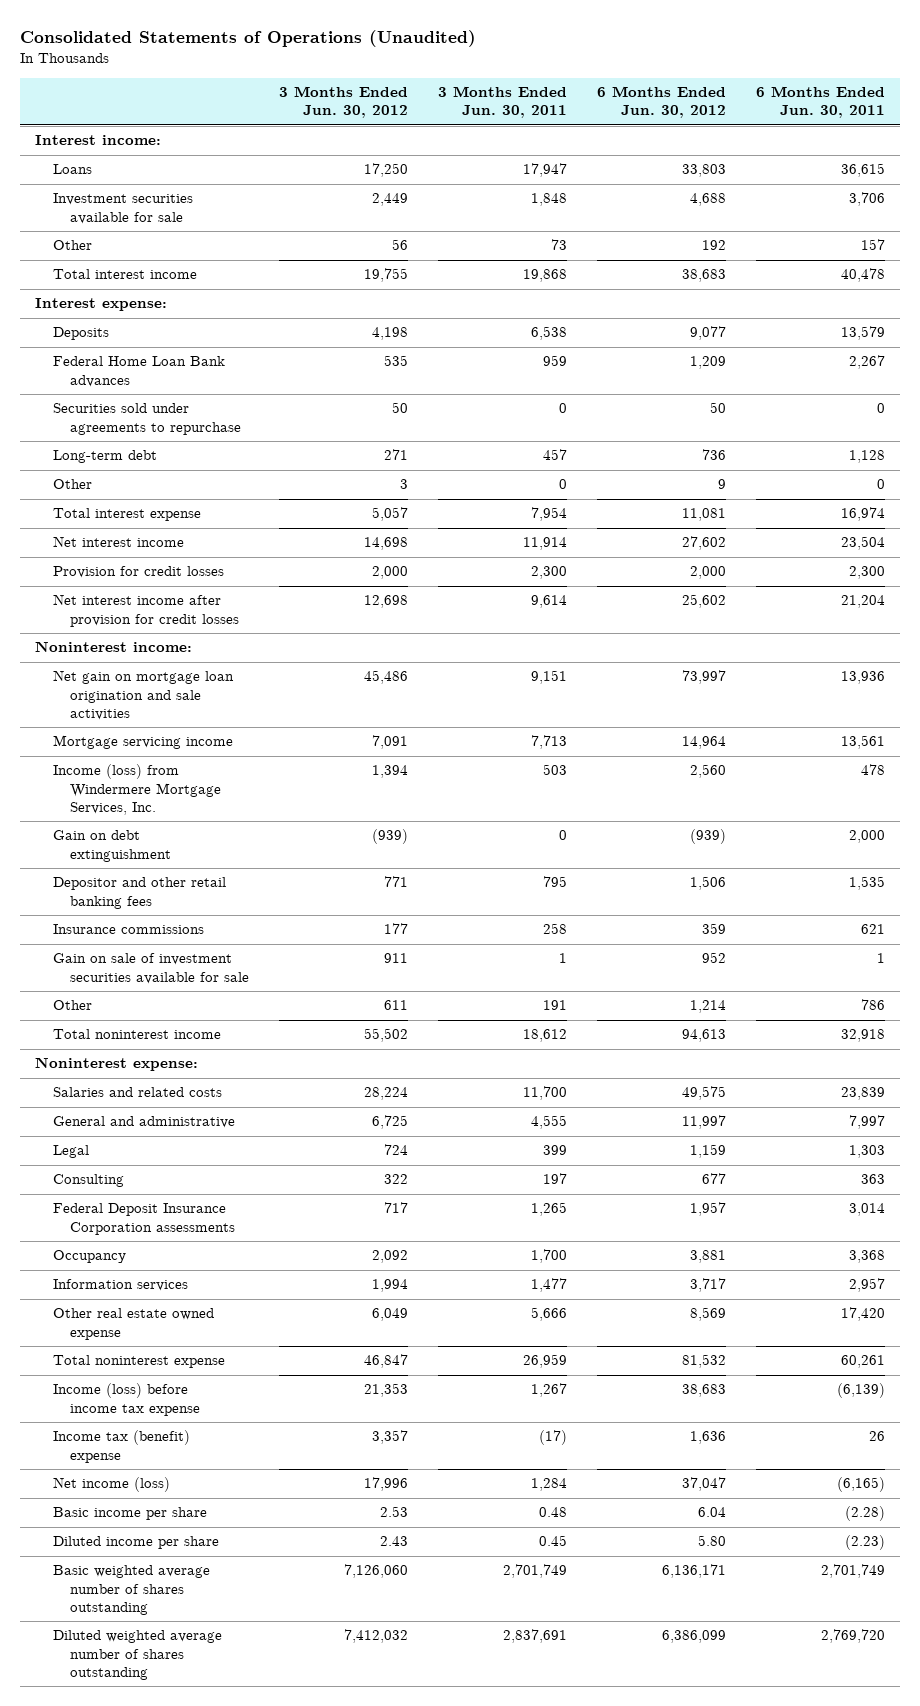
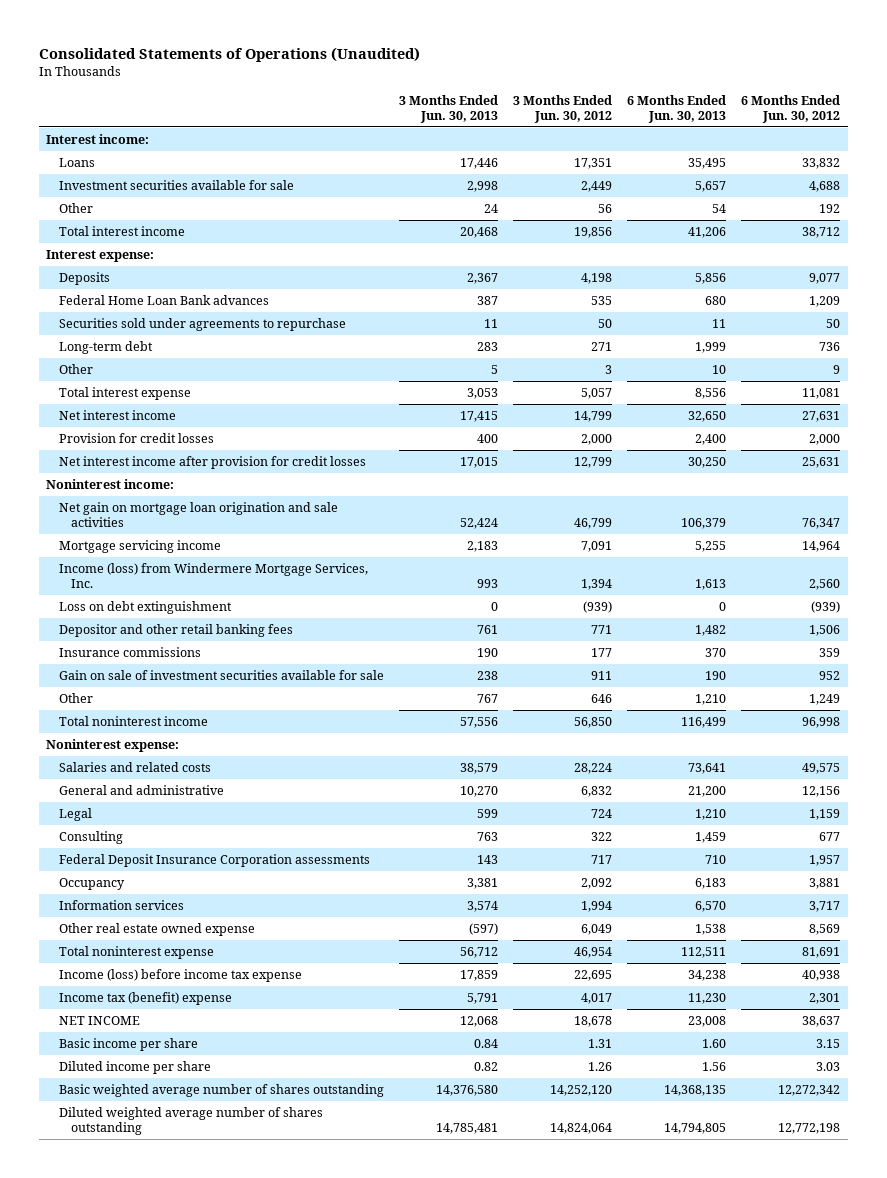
- | 3 Months Ended Jun. 30, 2012 | 3 Months Ended Jun. 30, 2011 | 6 Months Ended Jun. 30, 2012 | 6 Months Ended Jun. 30, 2011
+ | 3 Months Ended Jun. 30, 2013 | 3 Months Ended Jun. 30, 2012 | 6 Months Ended Jun. 30, 2013 | 6 Months Ended Jun. 30, 2012
- Loans | 17,250 | 17,947 | 33,803 | 36,615
+ Loans | 17,446 | 17,351 | 35,495 | 33,832
- Total interest income | 19,755 | 19,868 | 38,683 | 40,478
+ Total interest income | 20,468 | 19,856 | 41,206 | 38,712
- Net interest income | 14,698 | 11,914 | 27,602 | 23,504
+ Net interest income | 17,415 | 14,799 | 32,650 | 27,631
- Net interest income after provision for credit losses | 12,698 | 9,614 | 25,602 | 21,204
+ Net interest income after provision for credit losses | 17,015 | 12,799 | 30,250 | 25,631
- Net gain on mortgage loan origination and sale activities | 45,486 | 9,151 | 73,997 | 13,936
+ Net gain on mortgage loan origination and sale activities | 52,424 | 46,799 | 106,379 | 76,347
- Gain on debt extinguishment | (939) | 0 | (939) | 2,000
+ Loss on debt extinguishment | 0 | (939) | 0 | (939)
- Other | 611 | 191 | 1,214 | 786
- Total noninterest income | 55,502 | 18,612 | 94,613 | 32,918
+ Other | 767 | 646 | 1,210 | 1,249
+ Total noninterest income | 57,556 | 56,850 | 116,499 | 96,998
- General and administrative | 6,725 | 4,555 | 11,997 | 7,997
+ General and administrative | 10,270 | 6,832 | 21,200 | 12,156
- Total noninterest expense | 46,847 | 26,959 | 81,532 | 60,261
- Income (loss) before income tax expense | 21,353 | 1,267 | 38,683 | (6,139)
- Income tax (benefit) expense | 3,357 | (17) | 1,636 | 26
- Net income (loss) | 17,996 | 1,284 | 37,047 | (6,165)
- Basic income per share | 2.53 | 0.48 | 6.04 | (2.28)
- Diluted income per share | 2.43 | 0.45 | 5.80 | (2.23)
- Basic weighted average number of shares outstanding | 7,126,060 | 2,701,749 | 6,136,171 | 2,701,749
- Diluted weighted average number of shares outstanding | 7,412,032 | 2,837,691 | 6,386,099 | 2,769,720
+ Total noninterest expense | 56,712 | 46,954 | 112,511 | 81,691
+ Income (loss) before income tax expense | 17,859 | 22,695 | 34,238 | 40,938
+ Income tax (benefit) expense | 5,791 | 4,017 | 11,230 | 2,301
+ NET INCOME | 12,068 | 18,678 | 23,008 | 38,637
+ Basic income per share | 0.84 | 1.31 | 1.60 | 3.15
+ Diluted income per share | 0.82 | 1.26 | 1.56 | 3.03
+ Basic weighted average number of shares outstanding | 14,376,580 | 14,252,120 | 14,368,135 | 12,272,342
+ Diluted weighted average number of shares outstanding | 14,785,481 | 14,824,064 | 14,794,805 | 12,772,198

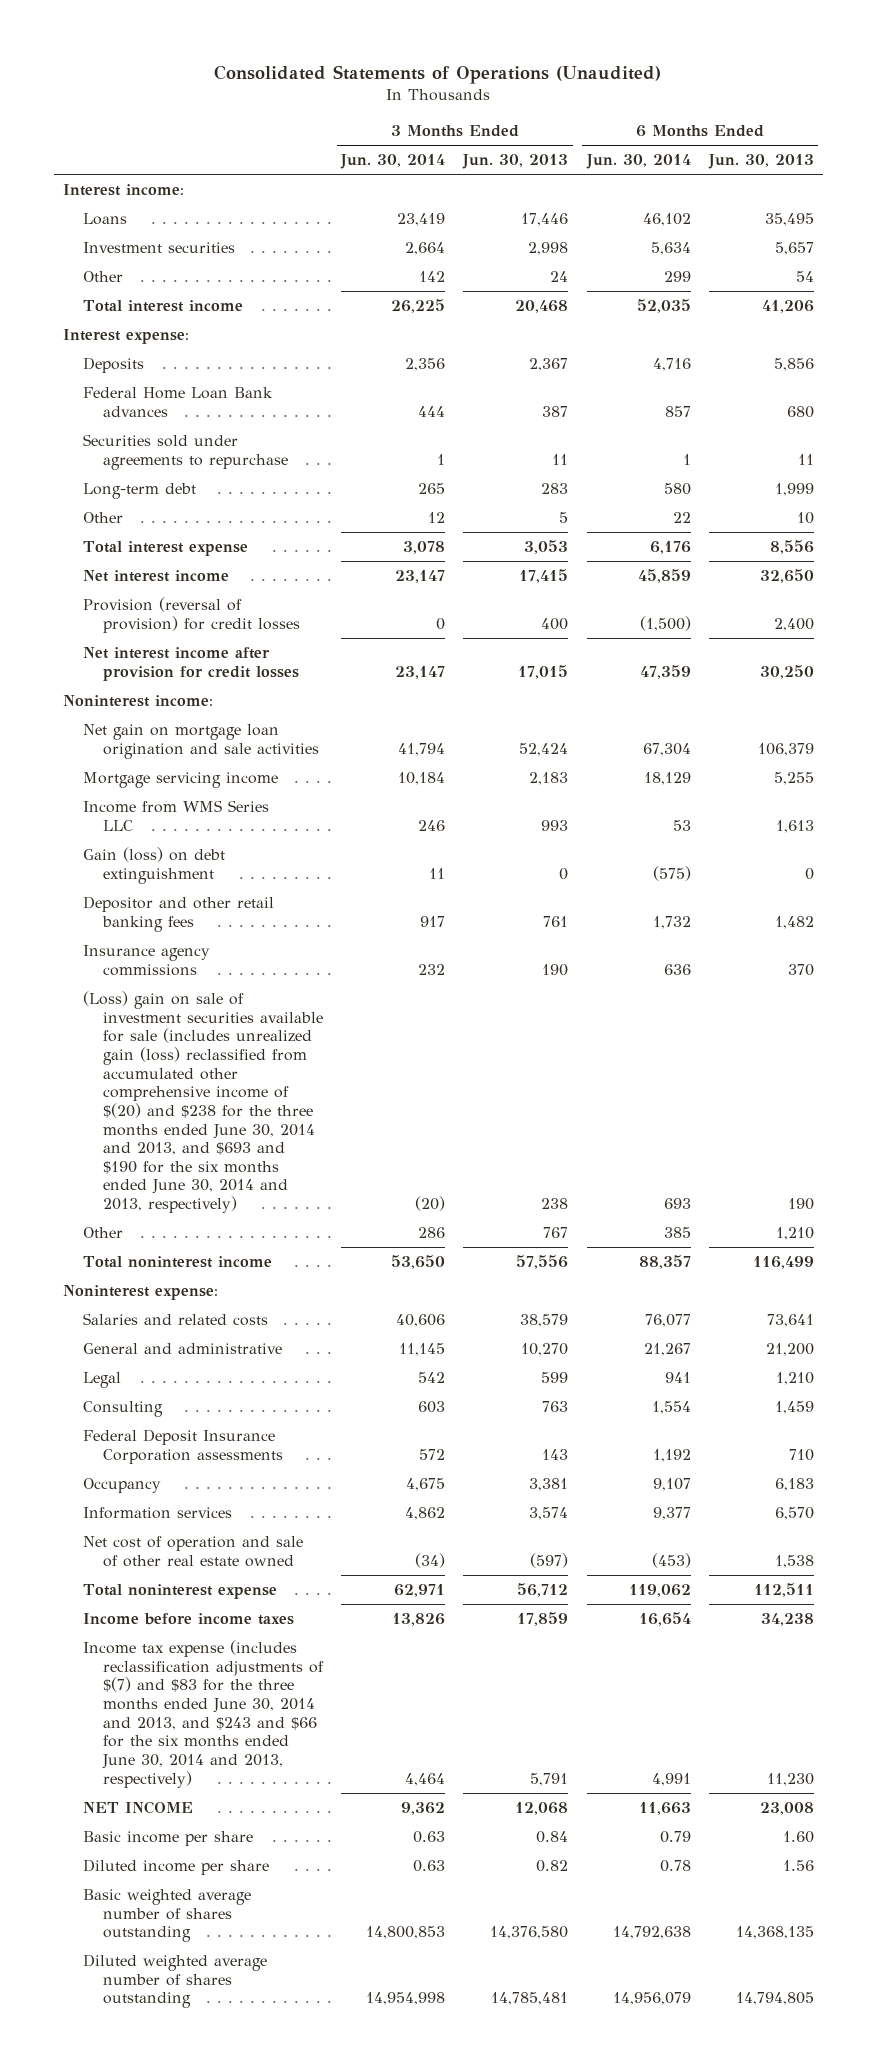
- | 3 Months Ended Jun. 30, 2013 | 3 Months Ended Jun. 30, 2012 | 6 Months Ended Jun. 30, 2013 | 6 Months Ended Jun. 30, 2012
+ | 3 Months Ended Jun. 30, 2014 | 3 Months Ended Jun. 30, 2013 | 6 Months Ended Jun. 30, 2014 | 6 Months Ended Jun. 30, 2013
- Investment securities available for sale | 2,998 | 2,449 | 5,657 | 4,688
+ Investment securities | 2,664 | 2,998 | 5,634 | 5,657
- Provision for credit losses | 400 | 2,000 | 2,400 | 2,000
+ Provision (reversal of provision) for credit losses | 0 | 400 | (1,500) | 2,400
- Income (loss) from Windermere Mortgage Services, Inc. | 993 | 1,394 | 1,613 | 2,560
- Loss on debt extinguishment | 0 | (939) | 0 | (939)
+ Income from WMS Series LLC | 246 | 993 | 53 | 1,613
+ Gain (loss) on debt extinguishment | 11 | 0 | (575) | 0
- Insurance commissions | 190 | 177 | 370 | 359
- Gain on sale of investment securities available for sale | 238 | 911 | 190 | 952
+ Insurance agency commissions | 232 | 190 | 636 | 370
+ (Loss) gain on sale of investment securities available for sale (includes unrealized gain (loss) reclassified from accumulated other comprehensive income of $(20) and $238 for the three months ended June 30, 2014 and 2013, and $693 and $190 for the six months ended June 30, 2014 and 2013, respectively) | (20) | 238 | 693 | 190
- Other real estate owned expense | (597) | 6,049 | 1,538 | 8,569
+ Net cost of operation and sale of other real estate owned | (34) | (597) | (453) | 1,538
- Income (loss) before income tax expense | 17,859 | 22,695 | 34,238 | 40,938
- Income tax (benefit) expense | 5,791 | 4,017 | 11,230 | 2,301
+ Income before income taxes | 13,826 | 17,859 | 16,654 | 34,238
+ Income tax expense (includes reclassification adjustments of $(7) and $83 for the three months ended June 30, 2014 and 2013, and $243 and $66 for the six months ended June 30, 2014 and 2013, respectively) | 4,464 | 5,791 | 4,991 | 11,230

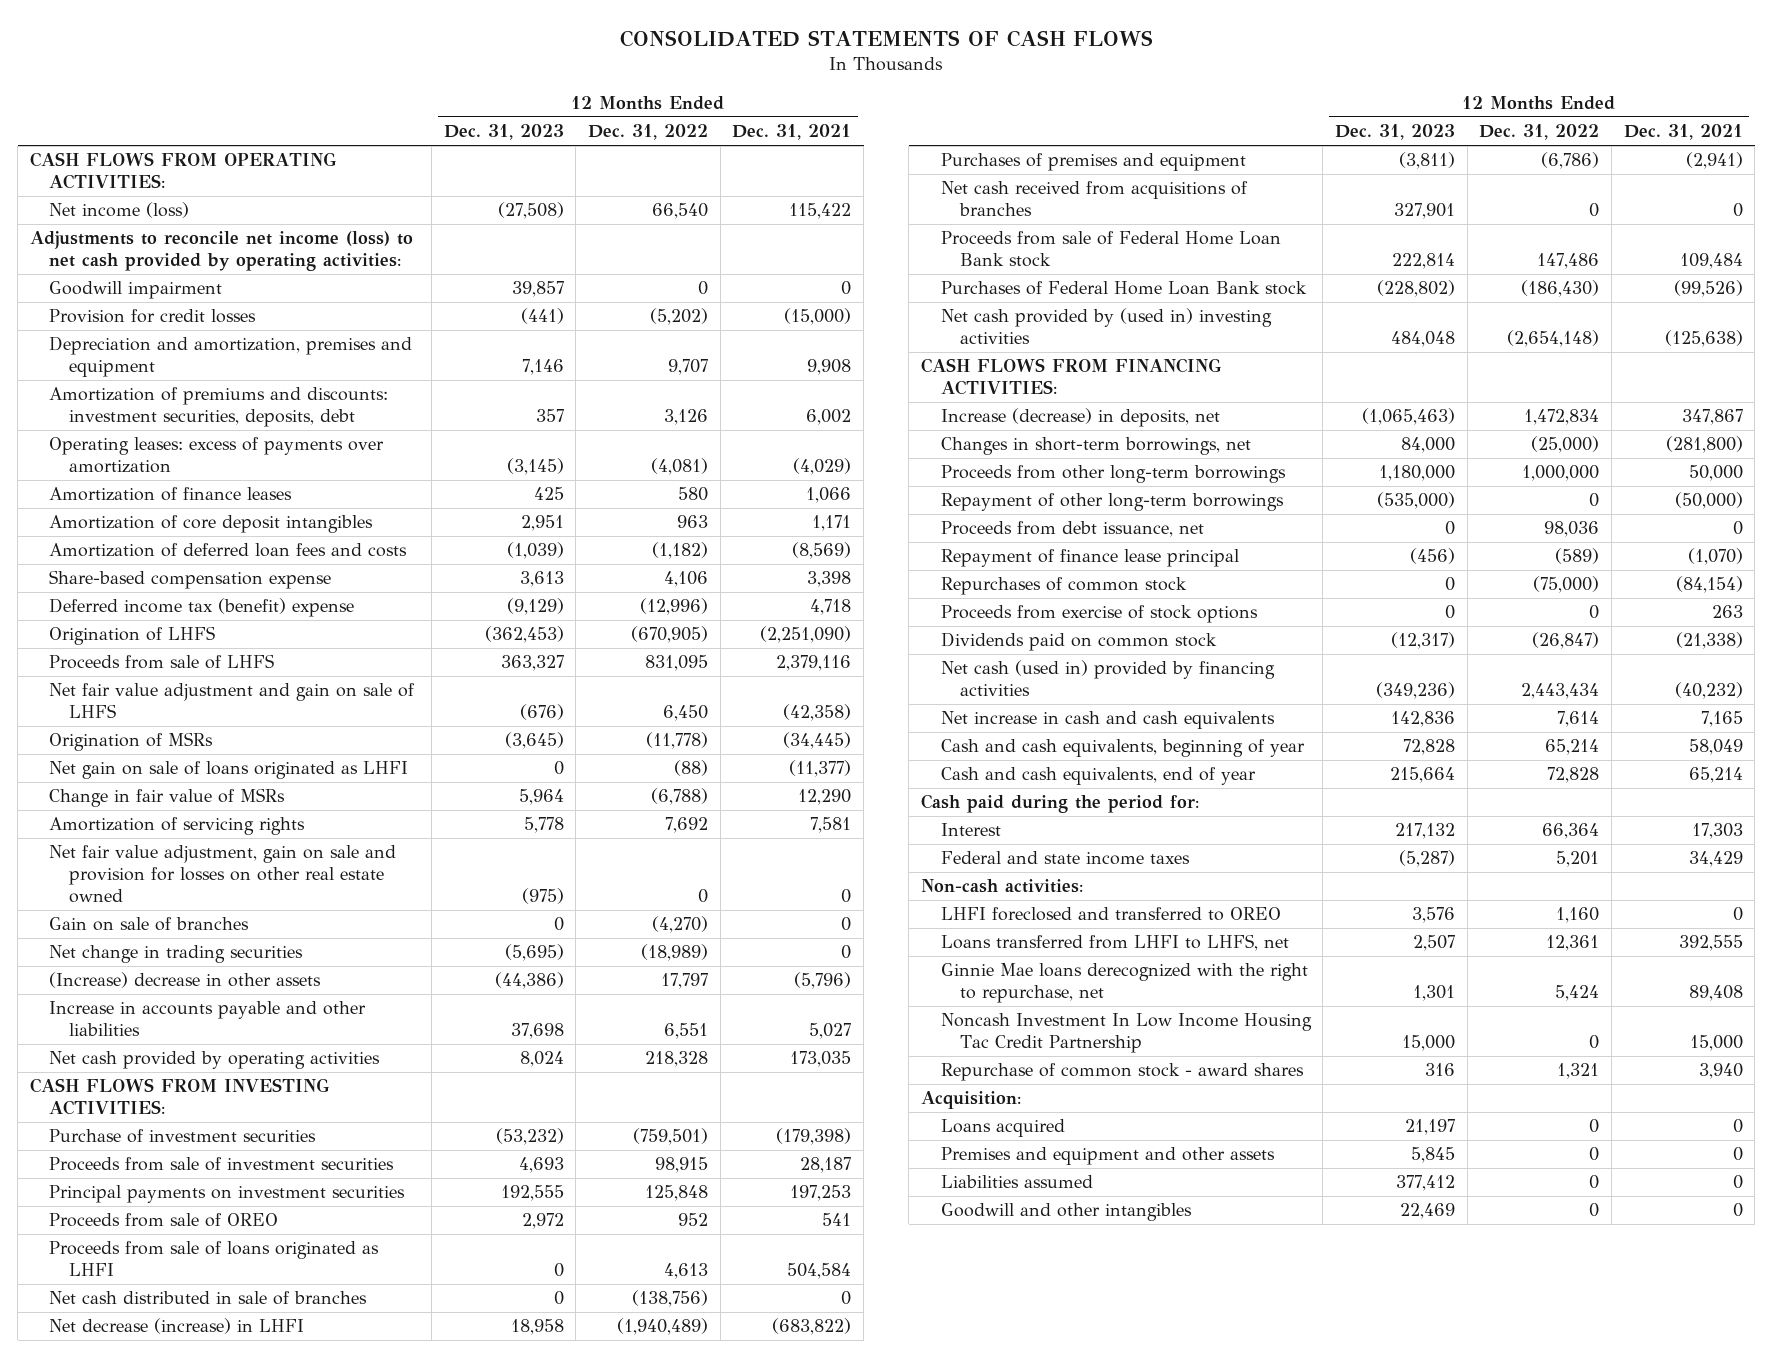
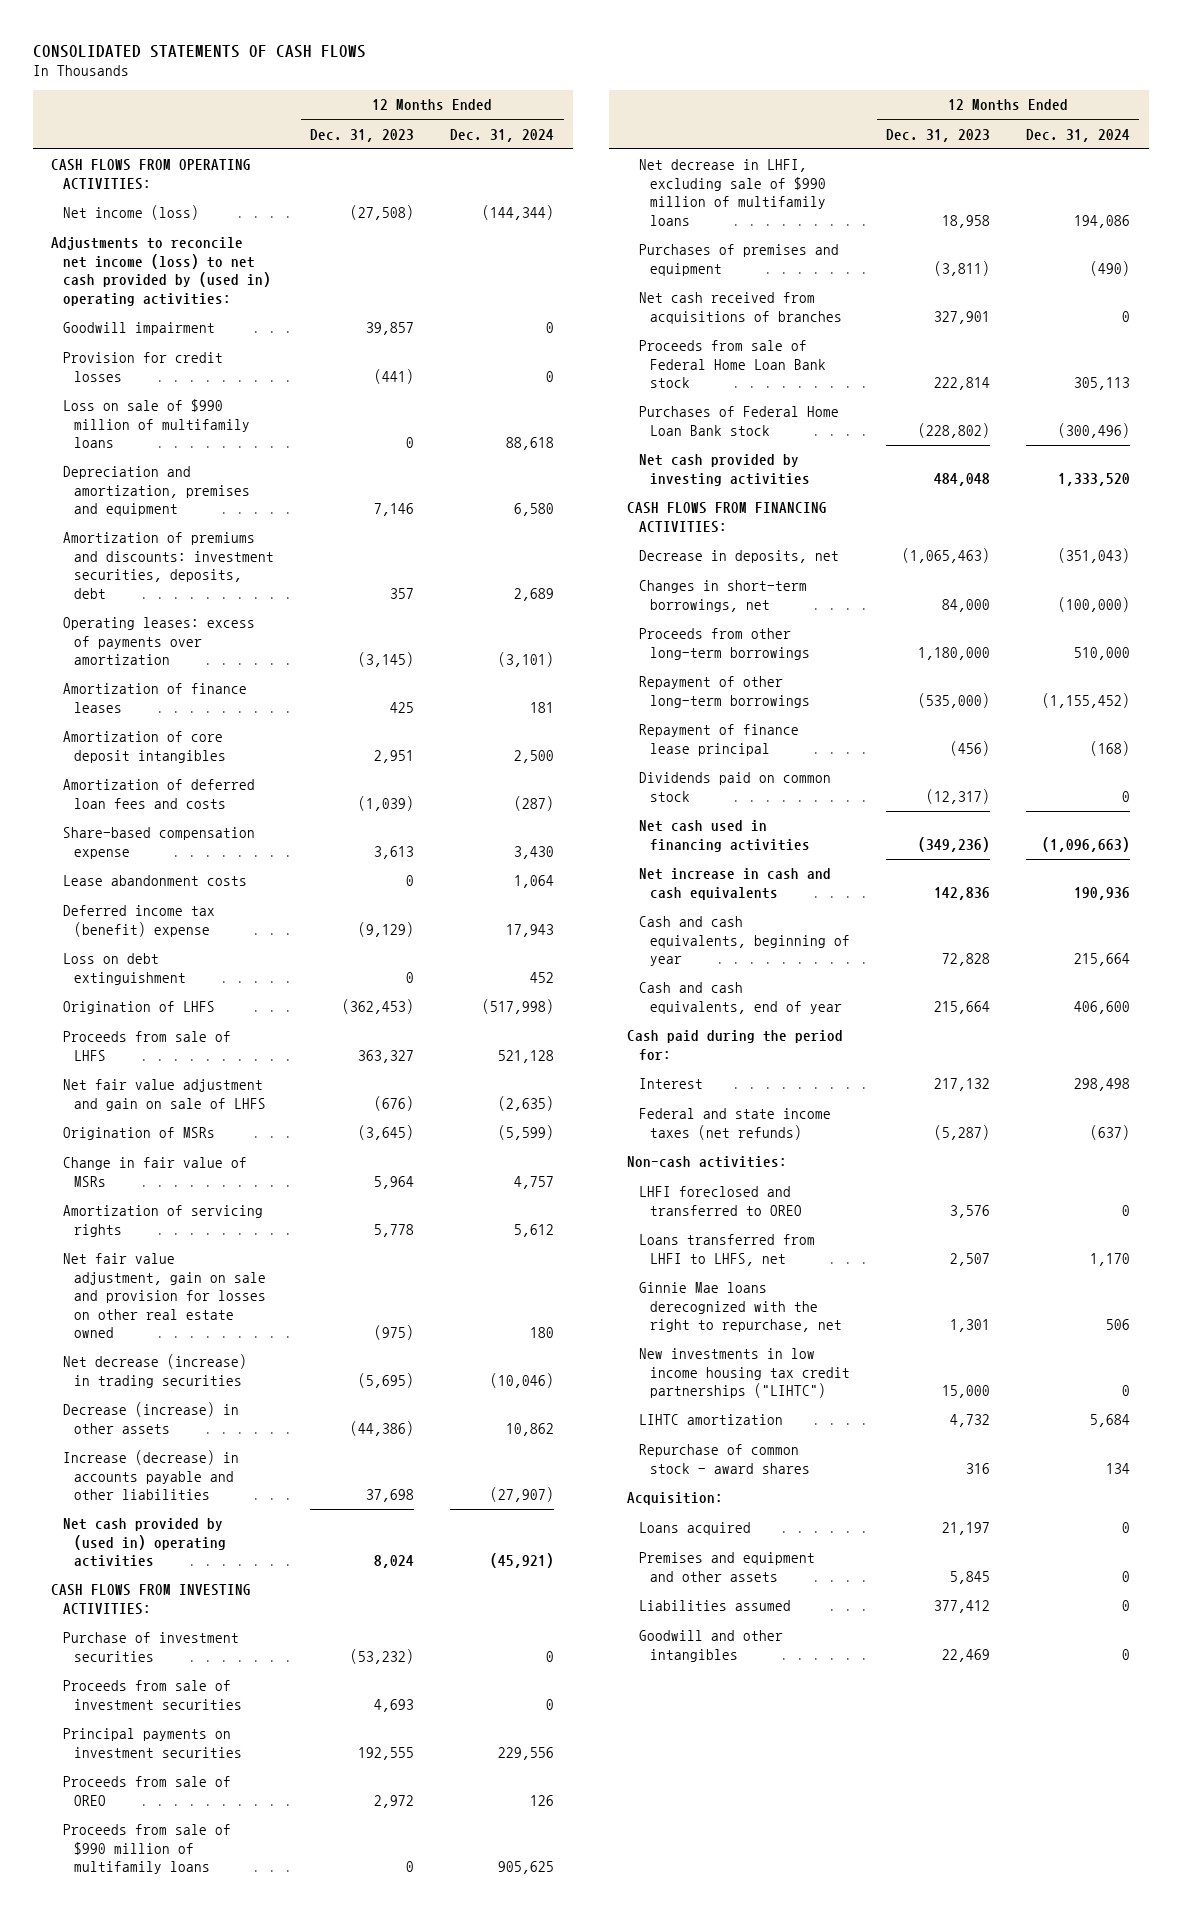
- | 12 Months Ended Dec. 31, 2023 | 12 Months Ended Dec. 31, 2022 | 12 Months Ended Dec. 31, 2021
+ | 12 Months Ended Dec. 31, 2023 | 12 Months Ended Dec. 31, 2024
- Adjustments to reconcile net income (loss) to net cash provided by operating activities:
+ Adjustments to reconcile net income (loss) to net cash provided by (used in) operating activities:
+ Loss on sale of $990 million of multifamily loans | 0 | 88,618
+ Lease abandonment costs | 0 | 1,064
+ Loss on debt extinguishment | 0 | 452
- Net gain on sale of loans originated as LHFI | 0 | (88) | (11,377)
- Gain on sale of branches | 0 | (4,270) | 0
- Net change in trading securities | (5,695) | (18,989) | 0
- (Increase) decrease in other assets | (44,386) | 17,797 | (5,796)
- Increase in accounts payable and other liabilities | 37,698 | 6,551 | 5,027
- Net cash provided by operating activities | 8,024 | 218,328 | 173,035
+ Net decrease (increase) in trading securities | (5,695) | (10,046)
+ Decrease (increase) in other assets | (44,386) | 10,862
+ Increase (decrease) in accounts payable and other liabilities | 37,698 | (27,907)
+ Net cash provided by (used in) operating activities | 8,024 | (45,921)
- Proceeds from sale of loans originated as LHFI | 0 | 4,613 | 504,584
- Net cash distributed in sale of branches | 0 | (138,756) | 0
- Net decrease (increase) in LHFI | 18,958 | (1,940,489) | (683,822)
+ Proceeds from sale of $990 million of multifamily loans | 0 | 905,625
+ Net decrease in LHFI, excluding sale of $990 million of multifamily loans | 18,958 | 194,086
- Net cash provided by (used in) investing activities | 484,048 | (2,654,148) | (125,638)
+ Net cash provided by investing activities | 484,048 | 1,333,520
- Increase (decrease) in deposits, net | (1,065,463) | 1,472,834 | 347,867
+ Decrease in deposits, net | (1,065,463) | (351,043)
- Proceeds from debt issuance, net | 0 | 98,036 | 0
- Repurchases of common stock | 0 | (75,000) | (84,154)
- Proceeds from exercise of stock options | 0 | 0 | 263
- Net cash (used in) provided by financing activities | (349,236) | 2,443,434 | (40,232)
+ Net cash used in financing activities | (349,236) | (1,096,663)
- Federal and state income taxes | (5,287) | 5,201 | 34,429
+ Federal and state income taxes (net refunds) | (5,287) | (637)
- Noncash Investment In Low Income Housing Tac Credit Partnership | 15,000 | 0 | 15,000
+ New investments in low income housing tax credit partnerships ("LIHTC") | 15,000 | 0
+ LIHTC amortization | 4,732 | 5,684

